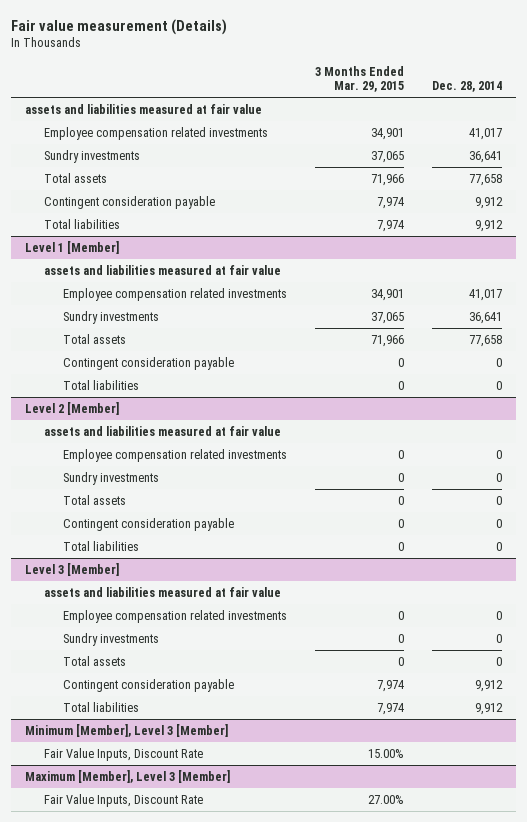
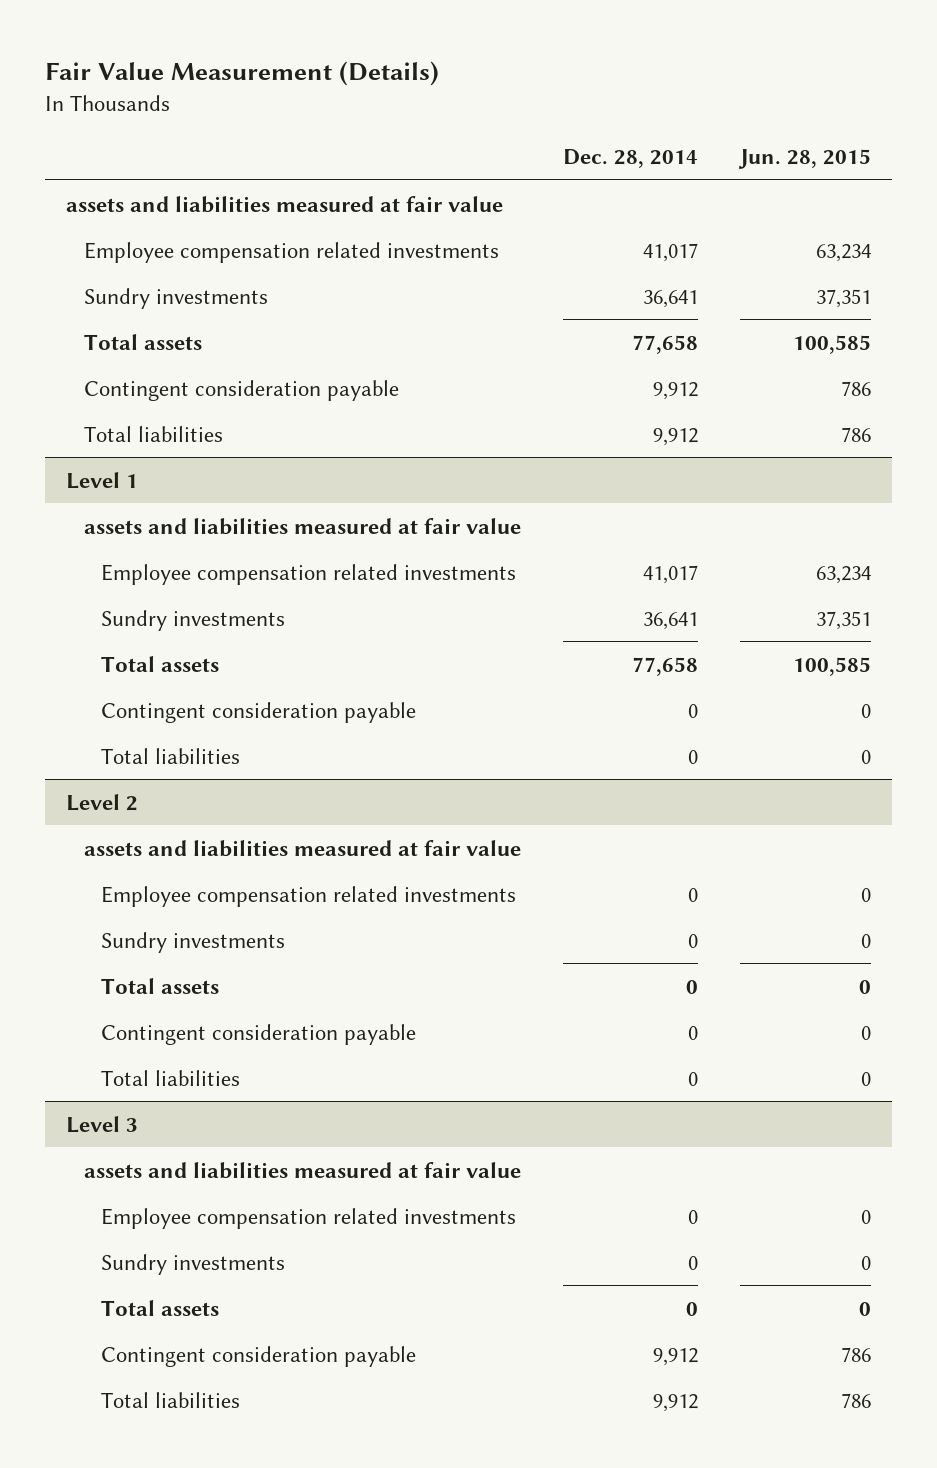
- Fair value measurement (Details)
+ Fair Value Measurement (Details)
- | 3 Months Ended Mar. 29, 2015 | Dec. 28, 2014
+ | Dec. 28, 2014 | Jun. 28, 2015
- Level 1 [Member]
+ Level 1
- Level 2 [Member]
+ Level 2
- Level 3 [Member]
+ Level 3
- Minimum [Member], Level 3 [Member]
- Fair Value Inputs, Discount Rate | 15.00% |
- Maximum [Member], Level 3 [Member]
- Fair Value Inputs, Discount Rate | 27.00% |

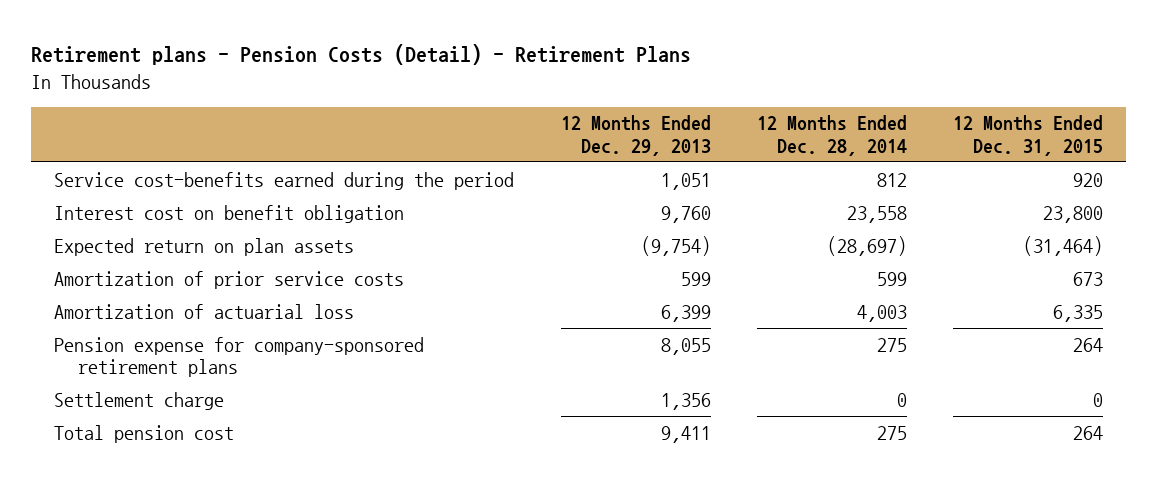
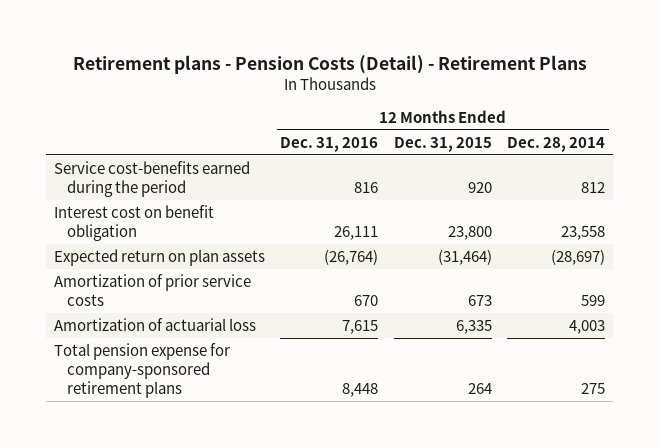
- | 12 Months Ended Dec. 29, 2013 | 12 Months Ended Dec. 28, 2014 | 12 Months Ended Dec. 31, 2015
+ | 12 Months Ended Dec. 31, 2016 | 12 Months Ended Dec. 31, 2015 | 12 Months Ended Dec. 28, 2014
- Pension expense for company-sponsored retirement plans | 8,055 | 275 | 264
- Settlement charge | 1,356 | 0 | 0
- Total pension cost | 9,411 | 275 | 264
+ Total pension expense for company-sponsored retirement plans | 8,448 | 264 | 275

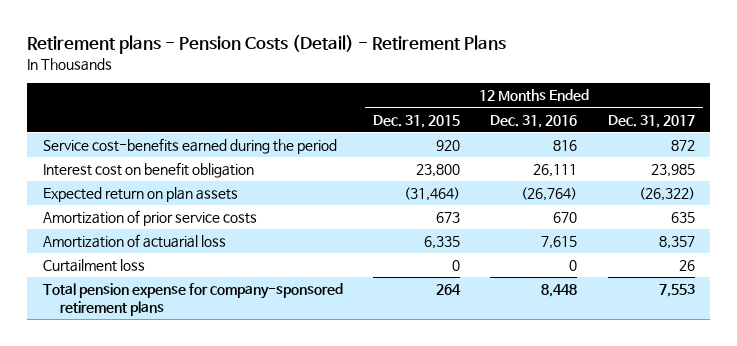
- | 12 Months Ended Dec. 31, 2016 | 12 Months Ended Dec. 31, 2015 | 12 Months Ended Dec. 28, 2014
+ | 12 Months Ended Dec. 31, 2015 | 12 Months Ended Dec. 31, 2016 | 12 Months Ended Dec. 31, 2017
+ Curtailment loss | 0 | 0 | 26

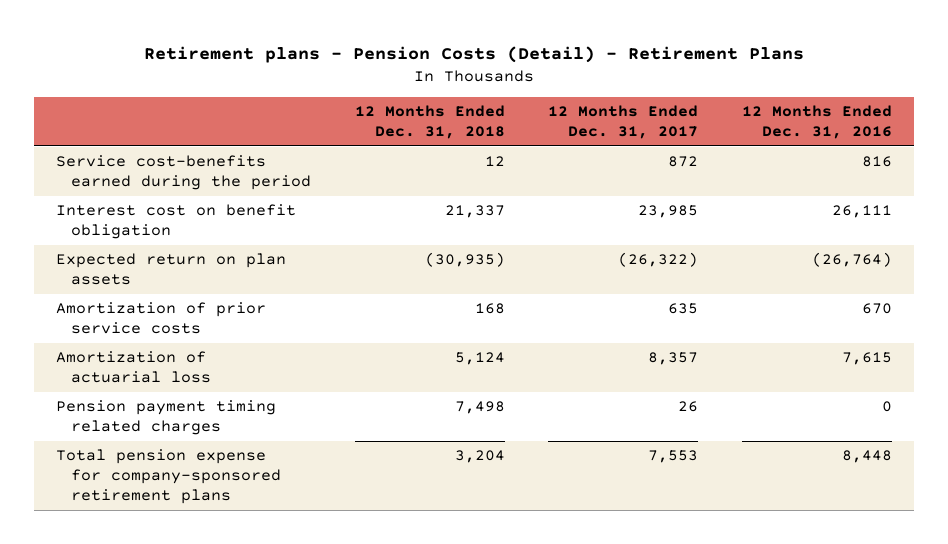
- | 12 Months Ended Dec. 31, 2015 | 12 Months Ended Dec. 31, 2016 | 12 Months Ended Dec. 31, 2017
+ | 12 Months Ended Dec. 31, 2018 | 12 Months Ended Dec. 31, 2017 | 12 Months Ended Dec. 31, 2016
- Curtailment loss | 0 | 0 | 26
+ Pension payment timing related charges | 7,498 | 26 | 0

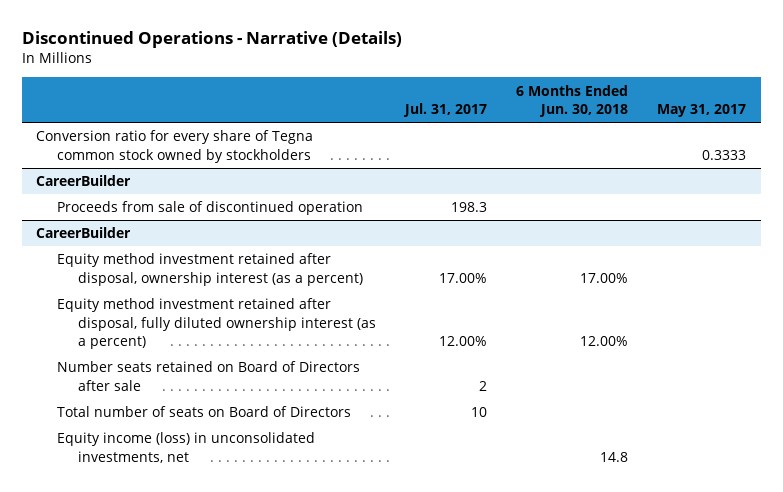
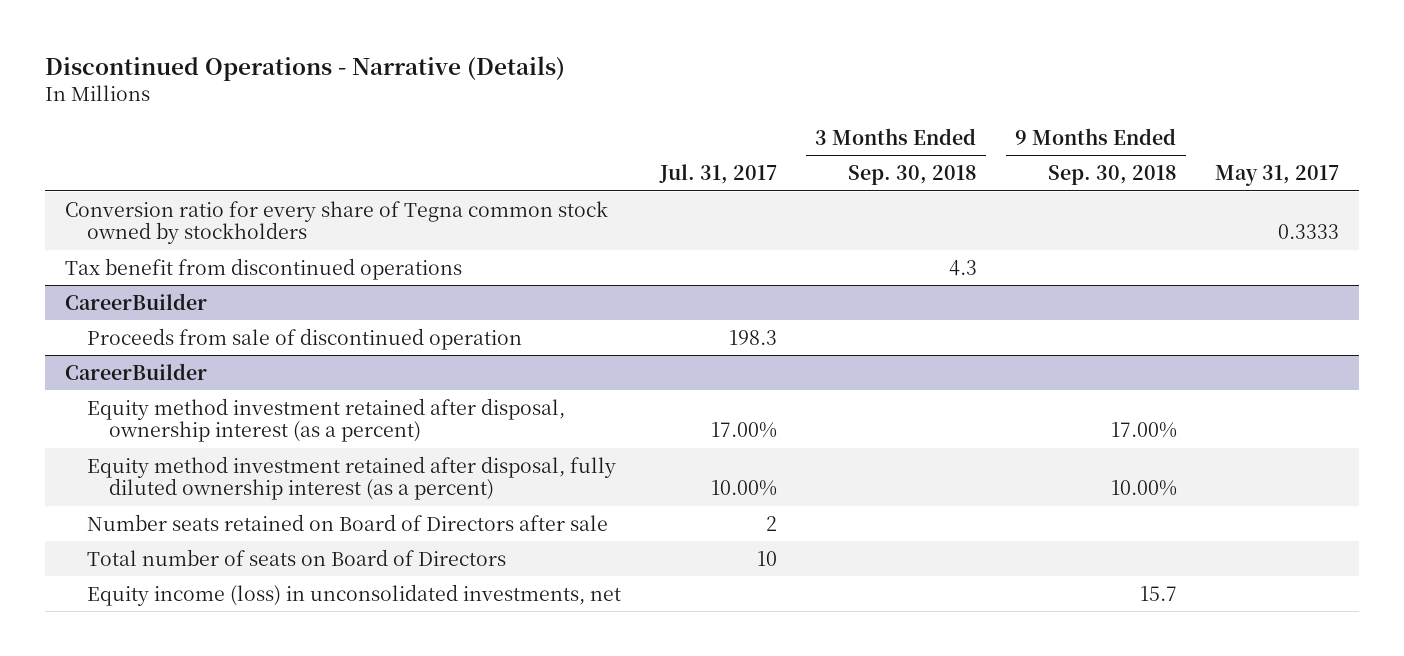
- | Jul. 31, 2017 | 6 Months Ended Jun. 30, 2018 | May 31, 2017
+ | Jul. 31, 2017 | 3 Months Ended Sep. 30, 2018 | 9 Months Ended Sep. 30, 2018 | May 31, 2017
+ Tax benefit from discontinued operations | | 4.3 | |
@ CareerBuilder
- Equity method investment retained after disposal, fully diluted ownership interest (as a percent) | 12.00% | 12.00% |
+ Equity method investment retained after disposal, fully diluted ownership interest (as a percent) | 10.00% | | 10.00% |

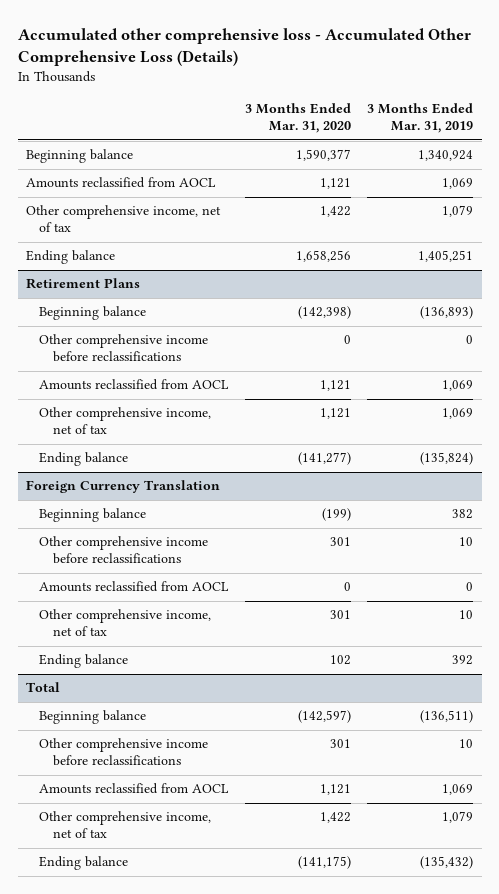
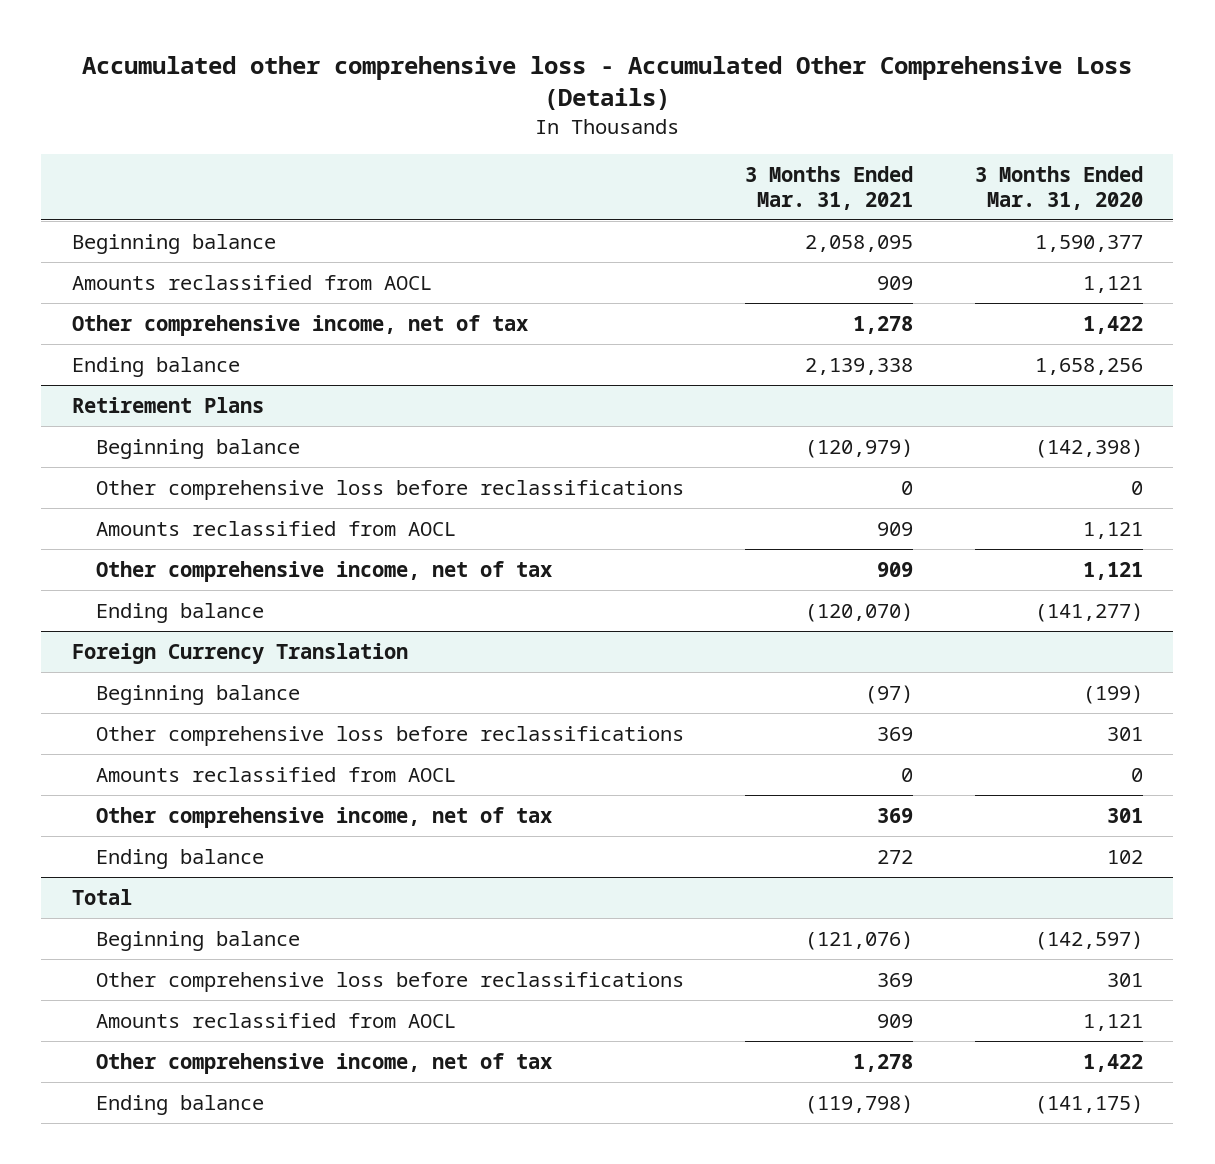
- | 3 Months Ended Mar. 31, 2020 | 3 Months Ended Mar. 31, 2019
+ | 3 Months Ended Mar. 31, 2021 | 3 Months Ended Mar. 31, 2020
@ Retirement Plans
- Other comprehensive income before reclassifications | 0 | 0
+ Other comprehensive loss before reclassifications | 0 | 0
@ Foreign Currency Translation
- Other comprehensive income before reclassifications | 301 | 10
+ Other comprehensive loss before reclassifications | 369 | 301
@ Total
- Other comprehensive income before reclassifications | 301 | 10
+ Other comprehensive loss before reclassifications | 369 | 301

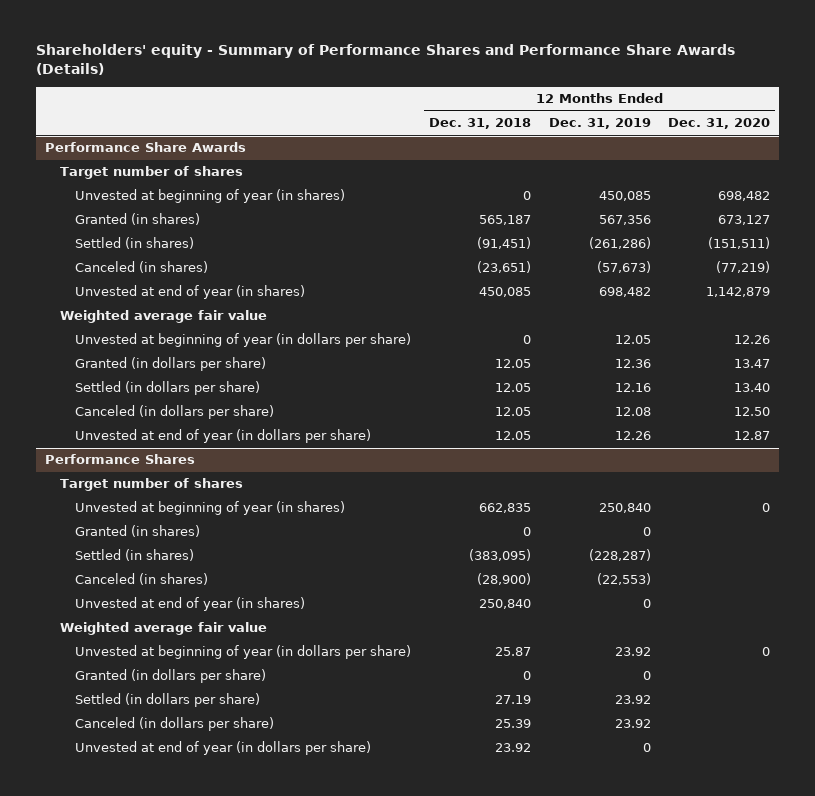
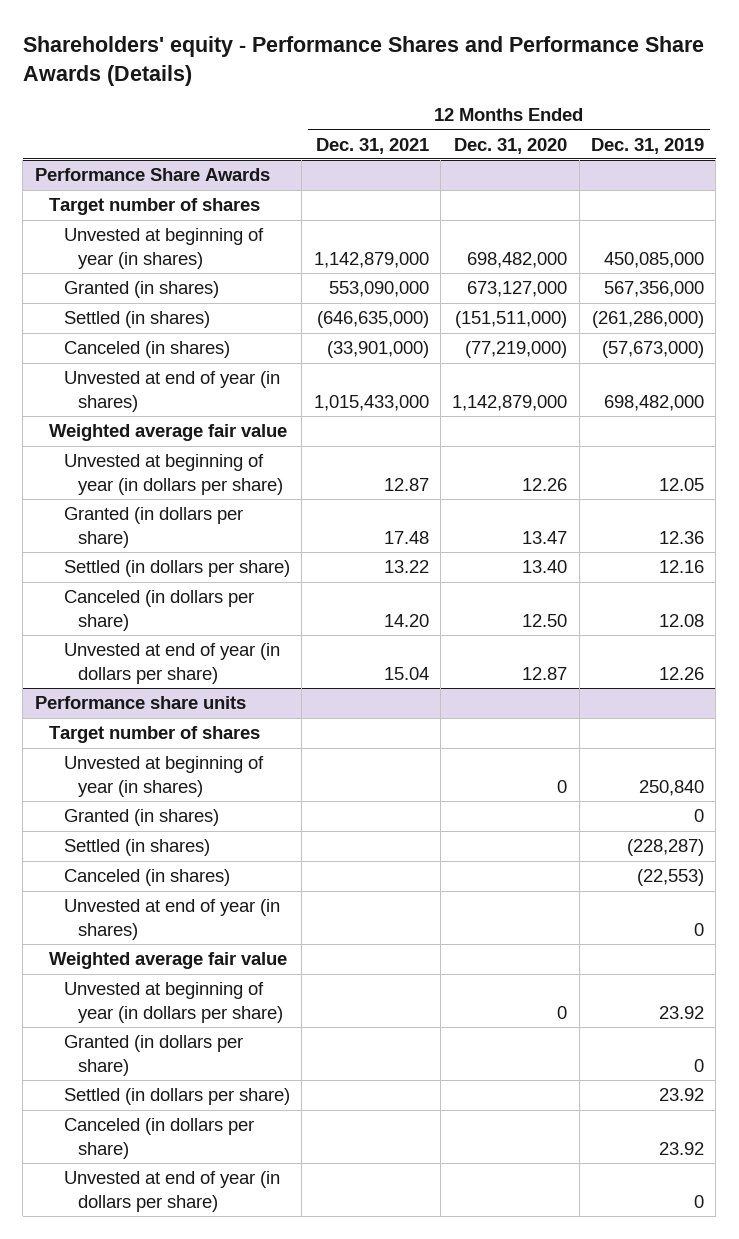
- Shareholders' equity - Summary of Performance Shares and Performance Share Awards (Details)
+ Shareholders' equity - Performance Shares and Performance Share Awards (Details)
- | 12 Months Ended Dec. 31, 2018 | 12 Months Ended Dec. 31, 2019 | 12 Months Ended Dec. 31, 2020
+ | 12 Months Ended Dec. 31, 2021 | 12 Months Ended Dec. 31, 2020 | 12 Months Ended Dec. 31, 2019
@ Performance Share Awards
- Unvested at beginning of year (in shares) | 0 | 450,085 | 698,482
- Granted (in shares) | 565,187 | 567,356 | 673,127
- Settled (in shares) | (91,451) | (261,286) | (151,511)
- Canceled (in shares) | (23,651) | (57,673) | (77,219)
- Unvested at end of year (in shares) | 450,085 | 698,482 | 1,142,879
+ Unvested at beginning of year (in shares) | 1,142,879,000 | 698,482,000 | 450,085,000
+ Granted (in shares) | 553,090,000 | 673,127,000 | 567,356,000
+ Settled (in shares) | (646,635,000) | (151,511,000) | (261,286,000)
+ Canceled (in shares) | (33,901,000) | (77,219,000) | (57,673,000)
+ Unvested at end of year (in shares) | 1,015,433,000 | 1,142,879,000 | 698,482,000
- Performance Shares
+ Performance share units

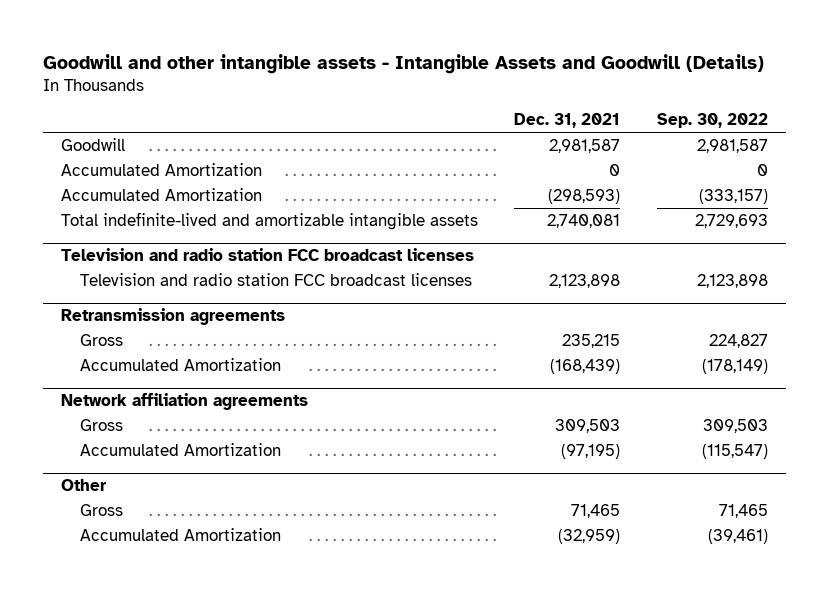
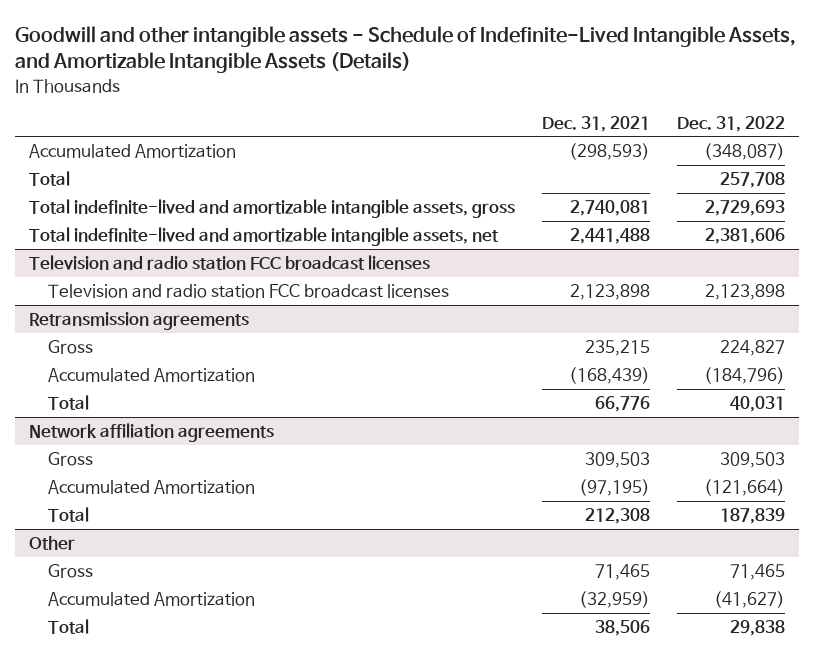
- Goodwill and other intangible assets - Intangible Assets and Goodwill (Details)
+ Goodwill and other intangible assets - Schedule of Indefinite-Lived Intangible Assets, and Amortizable Intangible Assets (Details)
- | Dec. 31, 2021 | Sep. 30, 2022
+ | Dec. 31, 2021 | Dec. 31, 2022
- Goodwill | 2,981,587 | 2,981,587
- Accumulated Amortization | 0 | 0
- Total indefinite-lived and amortizable intangible assets | 2,740,081 | 2,729,693
+ Total | | 257,708
+ Total indefinite-lived and amortizable intangible assets, gross | 2,740,081 | 2,729,693
+ Total indefinite-lived and amortizable intangible assets, net | 2,441,488 | 2,381,606
@ Retransmission agreements
+ Total | 66,776 | 40,031
@ Network affiliation agreements
+ Total | 212,308 | 187,839
@ Other
+ Total | 38,506 | 29,838

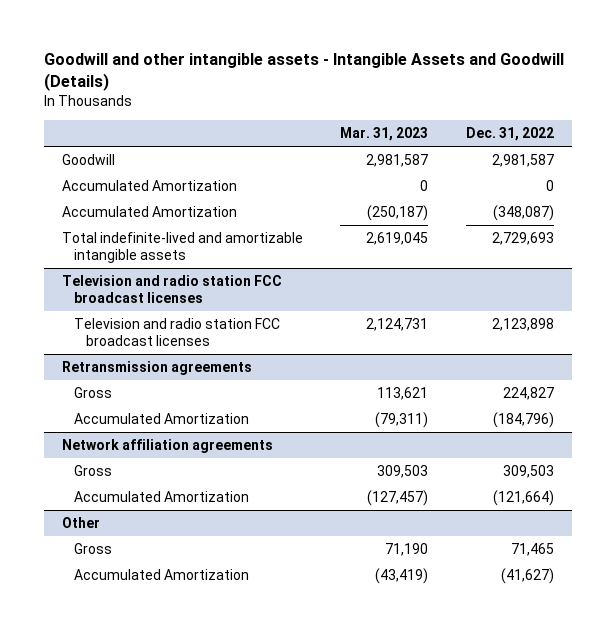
- Goodwill and other intangible assets - Schedule of Indefinite-Lived Intangible Assets, and Amortizable Intangible Assets (Details)
+ Goodwill and other intangible assets - Intangible Assets and Goodwill (Details)
- | Dec. 31, 2021 | Dec. 31, 2022
+ | Mar. 31, 2023 | Dec. 31, 2022
+ Goodwill | 2,981,587 | 2,981,587
+ Accumulated Amortization | 0 | 0
- Total | | 257,708
- Total indefinite-lived and amortizable intangible assets, gross | 2,740,081 | 2,729,693
- Total indefinite-lived and amortizable intangible assets, net | 2,441,488 | 2,381,606
+ Total indefinite-lived and amortizable intangible assets | 2,619,045 | 2,729,693
@ Retransmission agreements
- Total | 66,776 | 40,031
@ Network affiliation agreements
- Total | 212,308 | 187,839
@ Other
- Total | 38,506 | 29,838

